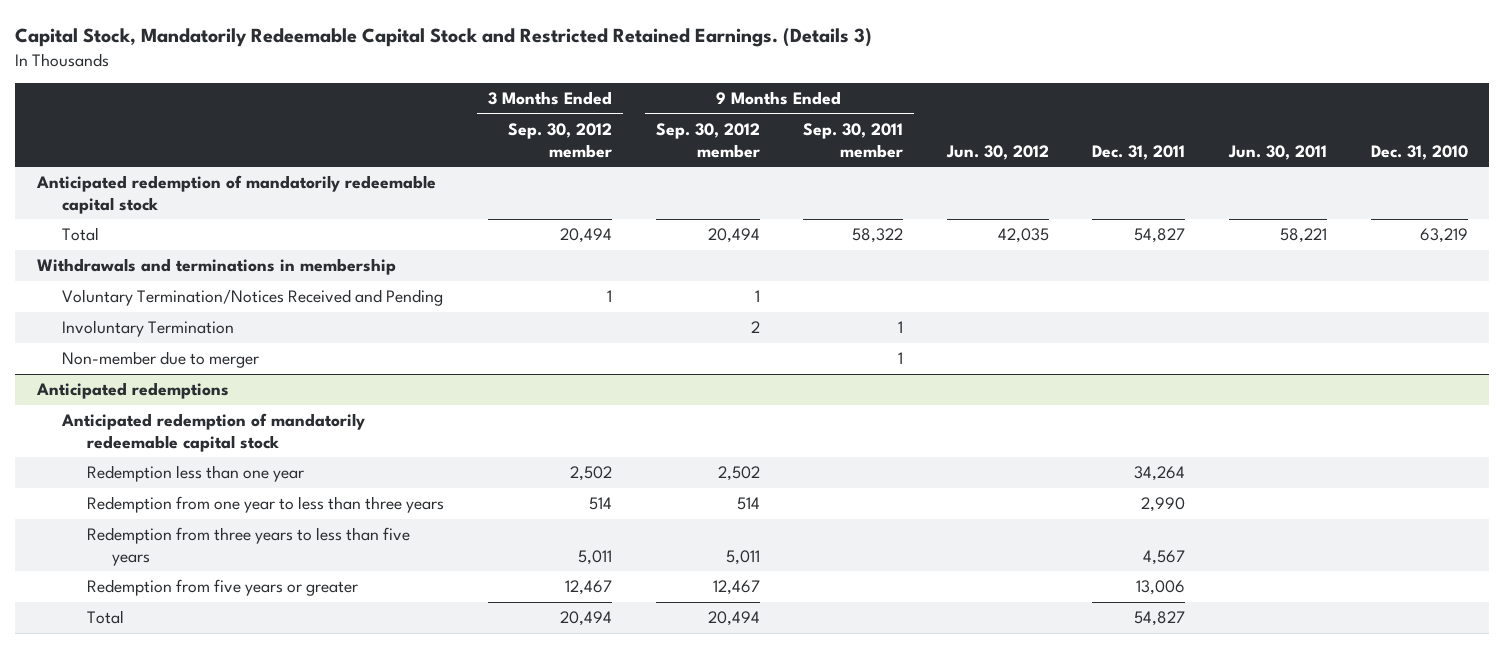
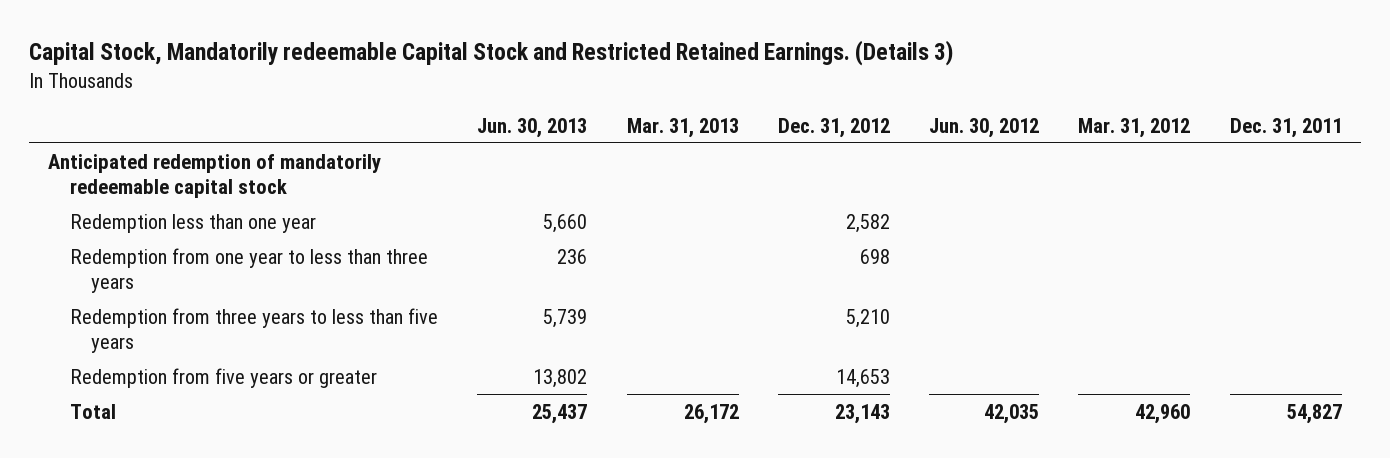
- Capital Stock, Mandatorily Redeemable Capital Stock and Restricted Retained Earnings. (Details 3)
+ Capital Stock, Mandatorily redeemable Capital Stock and Restricted Retained Earnings. (Details 3)
- | 3 Months Ended Sep. 30, 2012 member | 9 Months Ended Sep. 30, 2012 member | 9 Months Ended Sep. 30, 2011 member | Jun. 30, 2012 | Dec. 31, 2011 | Jun. 30, 2011 | Dec. 31, 2010
+ | Jun. 30, 2013 | Mar. 31, 2013 | Dec. 31, 2012 | Jun. 30, 2012 | Mar. 31, 2012 | Dec. 31, 2011
+ Redemption less than one year | 5,660 | | 2,582 | | |
+ Redemption from one year to less than three years | 236 | | 698 | | |
+ Redemption from three years to less than five years | 5,739 | | 5,210 | | |
+ Redemption from five years or greater | 13,802 | | 14,653 | | |
- Withdrawals and terminations in membership
- Voluntary Termination/Notices Received and Pending | 1 | 1 | | | | |
- Involuntary Termination | | 2 | 1 | | | |
- Non-member due to merger | | | 1 | | | |
- Anticipated redemptions
- Anticipated redemption of mandatorily redeemable capital stock
- Redemption less than one year | 2,502 | 2,502 | | | 34,264 | |
- Redemption from one year to less than three years | 514 | 514 | | | 2,990 | |
- Redemption from three years to less than five years | 5,011 | 5,011 | | | 4,567 | |
- Redemption from five years or greater | 12,467 | 12,467 | | | 13,006 | |
- Total | 20,494 | 20,494 | | | 54,827 | |

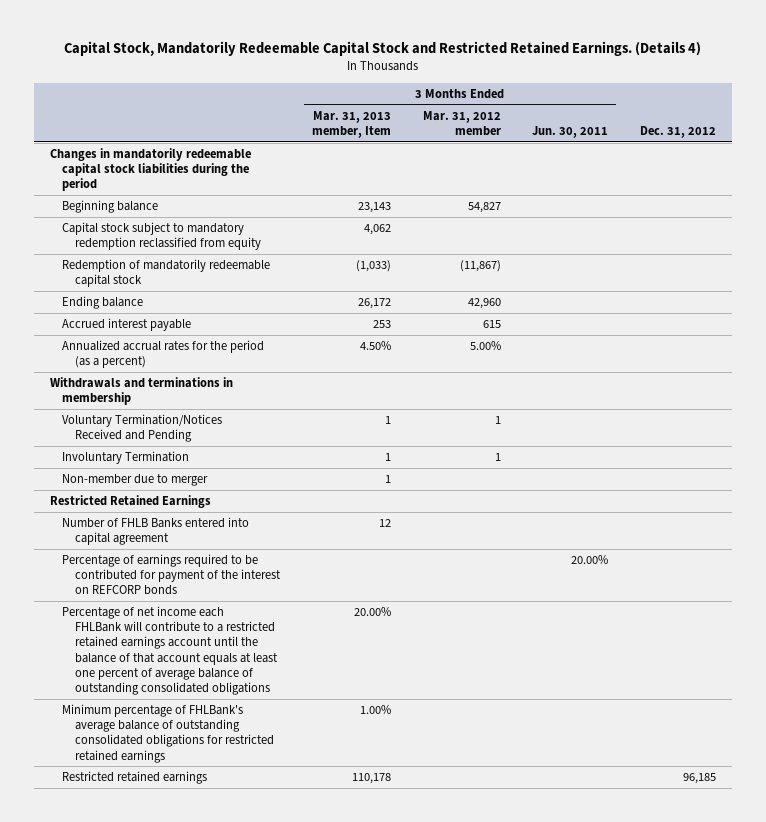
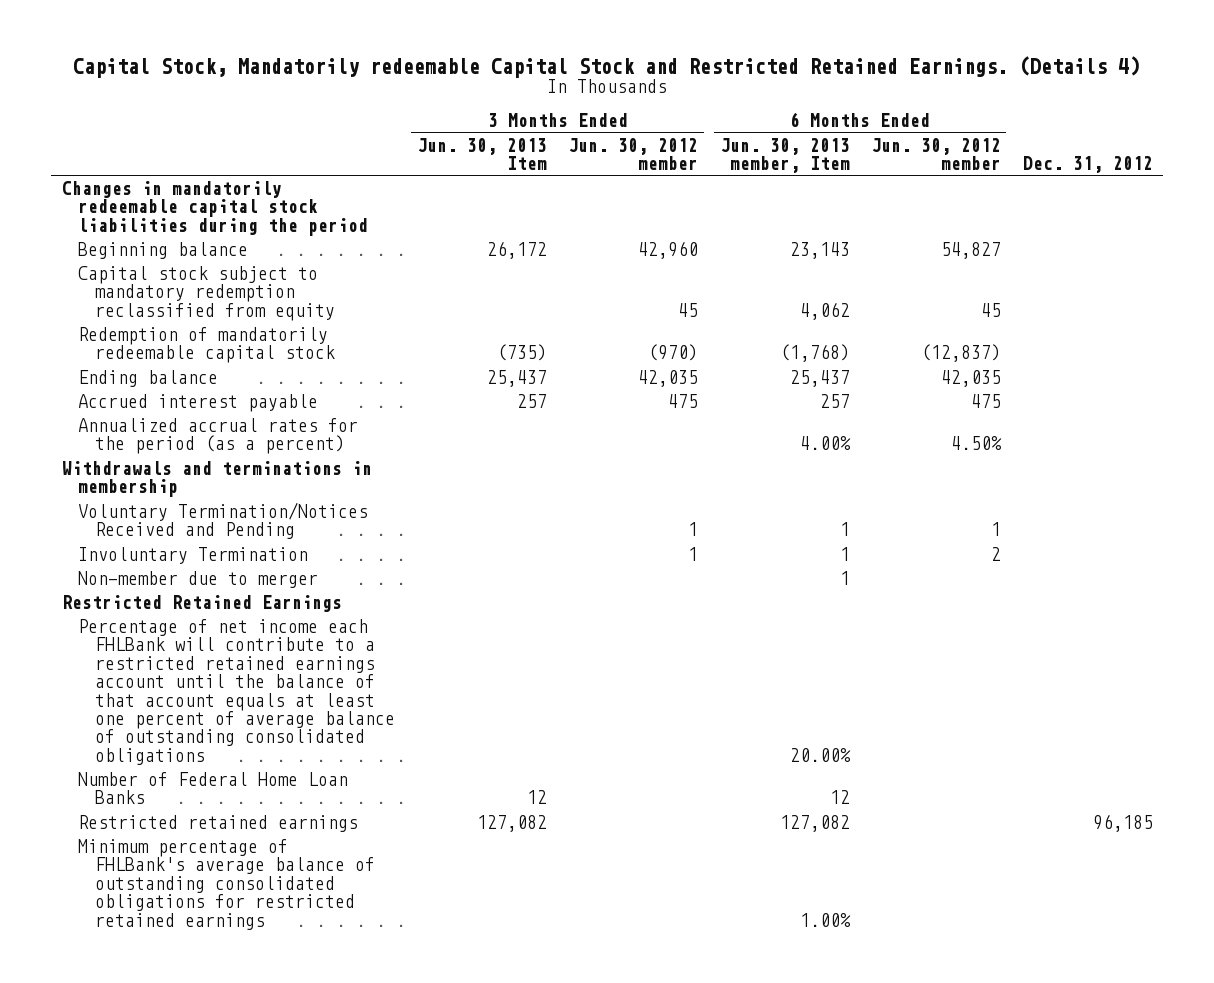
- Capital Stock, Mandatorily Redeemable Capital Stock and Restricted Retained Earnings. (Details 4)
+ Capital Stock, Mandatorily redeemable Capital Stock and Restricted Retained Earnings. (Details 4)
- | 3 Months Ended Mar. 31, 2013 member, Item | 3 Months Ended Mar. 31, 2012 member | 3 Months Ended Jun. 30, 2011 | Dec. 31, 2012
+ | 3 Months Ended Jun. 30, 2013 Item | 3 Months Ended Jun. 30, 2012 member | 6 Months Ended Jun. 30, 2013 member, Item | 6 Months Ended Jun. 30, 2012 member | Dec. 31, 2012
- Number of FHLB Banks entered into capital agreement | 12 | | |
- Percentage of earnings required to be contributed for payment of the interest on REFCORP bonds | | | 20.00% |
+ Number of Federal Home Loan Banks | 12 | | 12 | |
moved down: Minimum percentage of FHLBank's average balance of outstanding consolidated obligations for restricted retained earnings | | | 1.00% | |

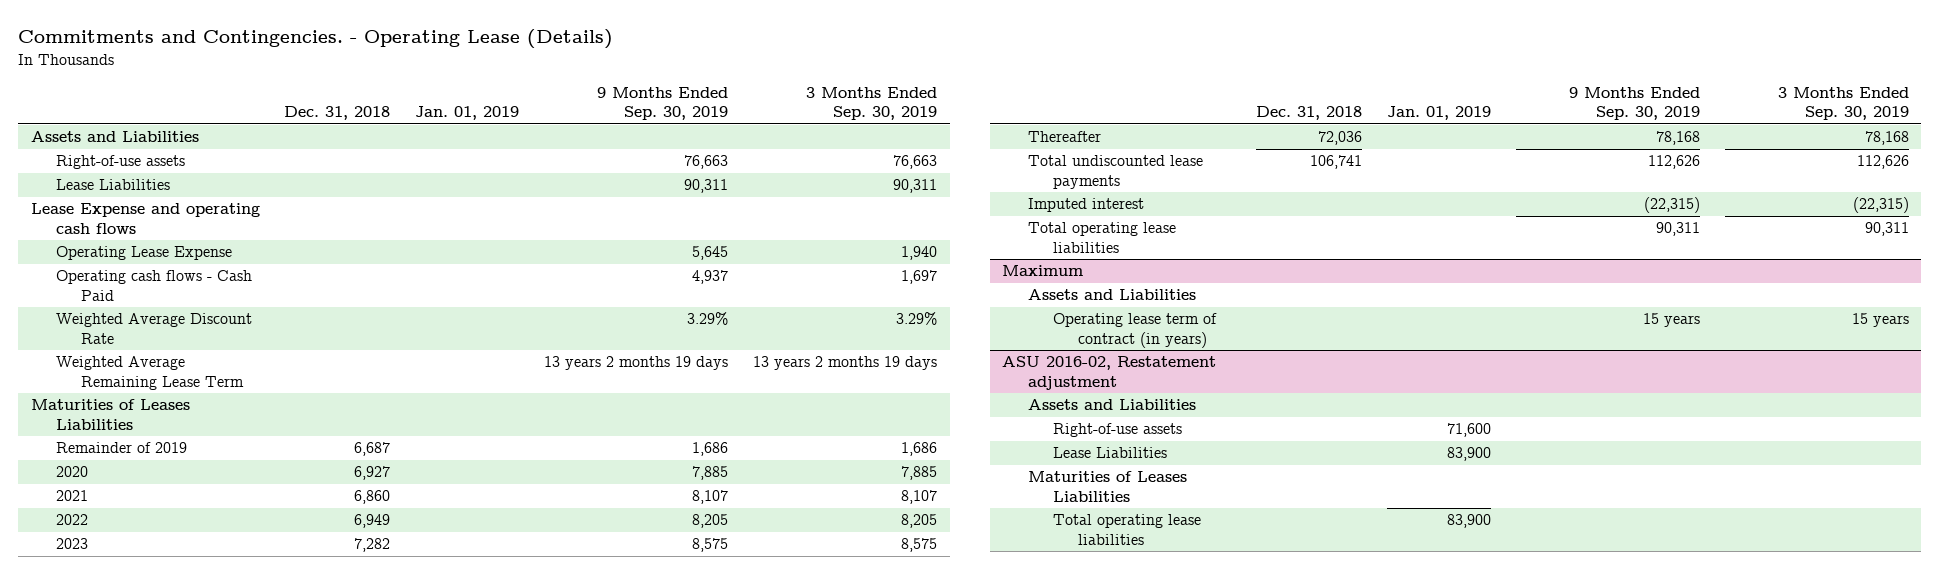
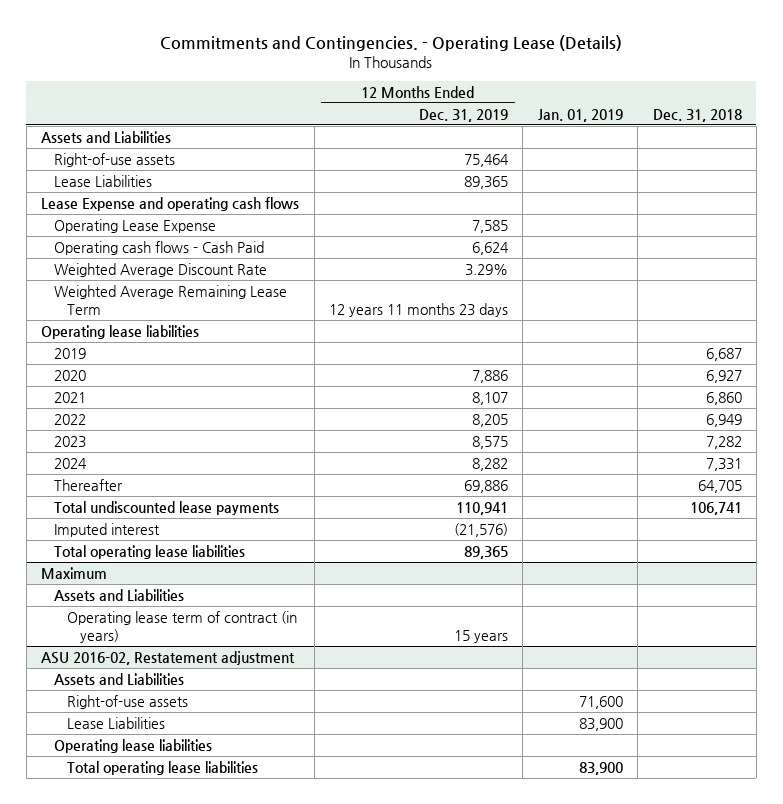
- | Dec. 31, 2018 | Jan. 01, 2019 | 9 Months Ended Sep. 30, 2019 | 3 Months Ended Sep. 30, 2019
+ | 12 Months Ended Dec. 31, 2019 | Jan. 01, 2019 | Dec. 31, 2018
- Maturities of Leases Liabilities
- Remainder of 2019 | 6,687 | | 1,686 | 1,686
+ Operating lease liabilities
+ 2019 | | | 6,687
- Thereafter | 72,036 | | 78,168 | 78,168
+ 2024 | 8,282 | | 7,331
+ Thereafter | 69,886 | | 64,705
@ ASU 2016-02, Restatement adjustment
- Maturities of Leases Liabilities
+ Operating lease liabilities

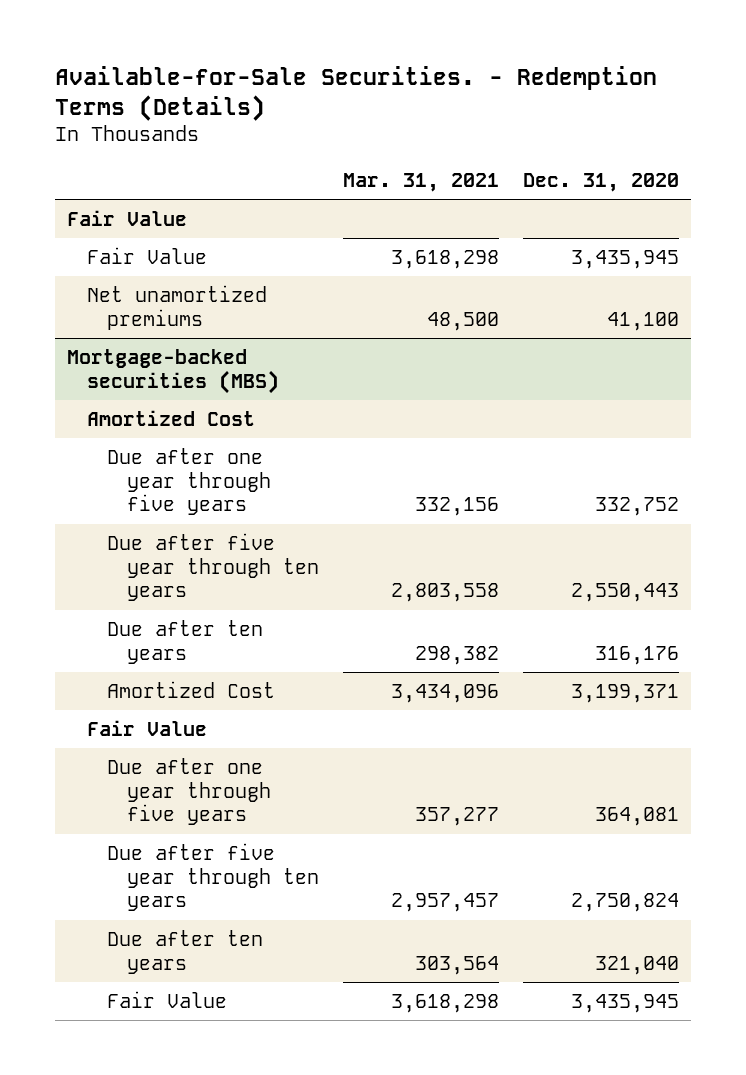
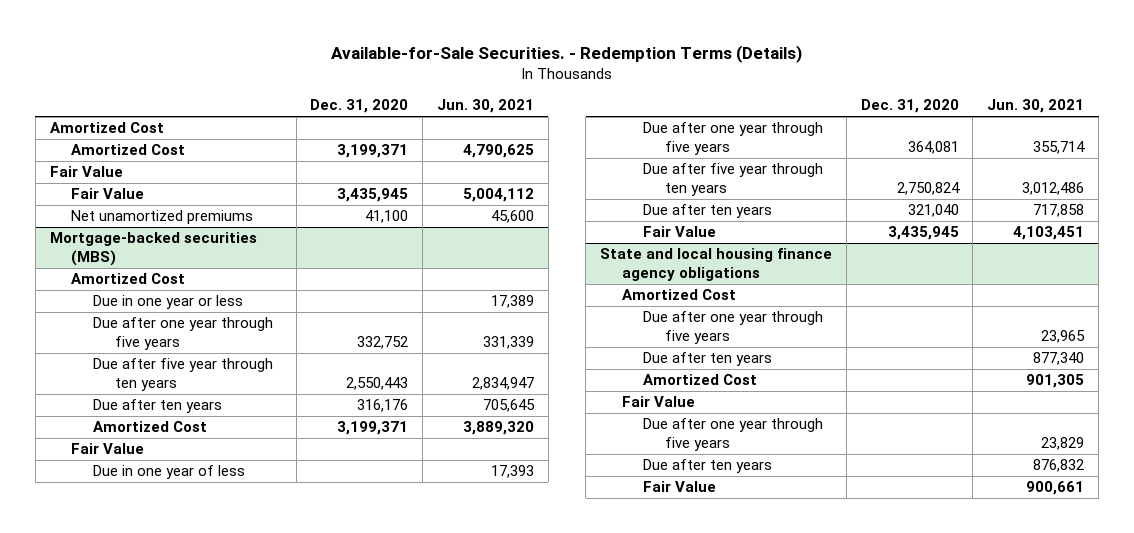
- | Mar. 31, 2021 | Dec. 31, 2020
+ | Dec. 31, 2020 | Jun. 30, 2021
+ Amortized Cost
+ Amortized Cost | 3,199,371 | 4,790,625
@ Mortgage-backed securities (MBS)
+ Due in one year or less | | 17,389
+ Due in one year of less | | 17,393
+ State and local housing finance agency obligations
+ Amortized Cost
+ Due after one year through five years | | 23,965
+ Due after ten years | | 877,340
+ Amortized Cost | | 901,305
+ Fair Value
+ Due after one year through five years | | 23,829
+ Due after ten years | | 876,832
+ Fair Value | | 900,661

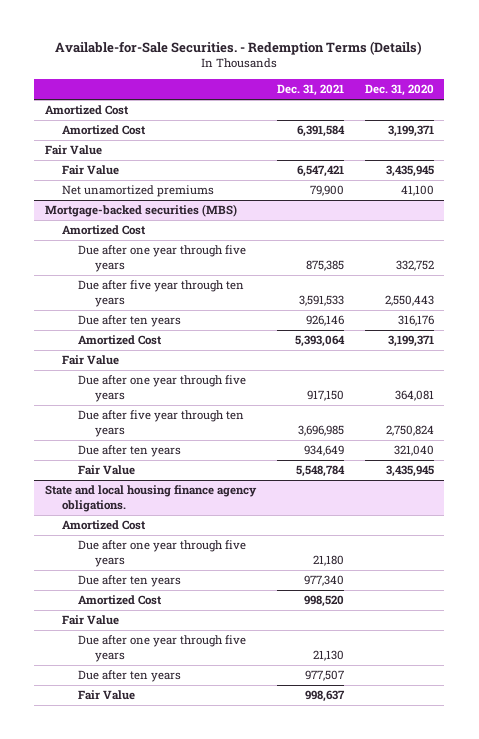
- | Dec. 31, 2020 | Jun. 30, 2021
+ | Dec. 31, 2021 | Dec. 31, 2020
@ Mortgage-backed securities (MBS)
- Due in one year or less | | 17,389
- Due in one year of less | | 17,393
- State and local housing finance agency obligations
+ State and local housing finance agency obligations.

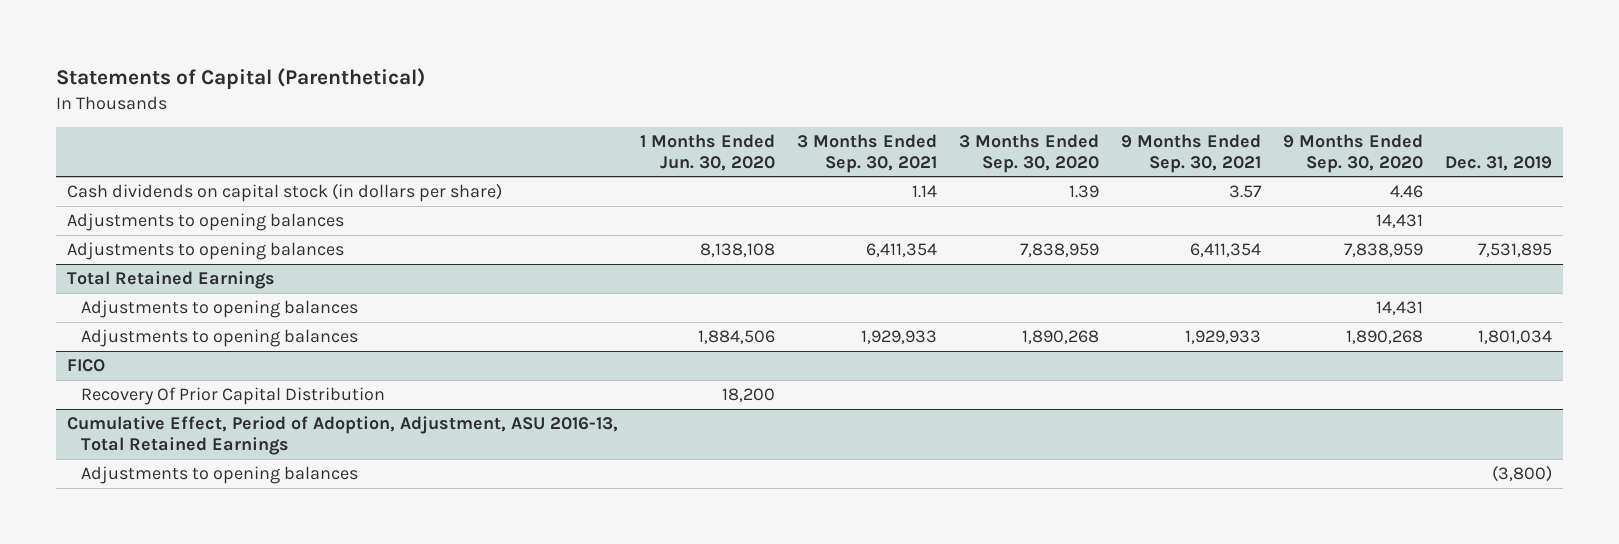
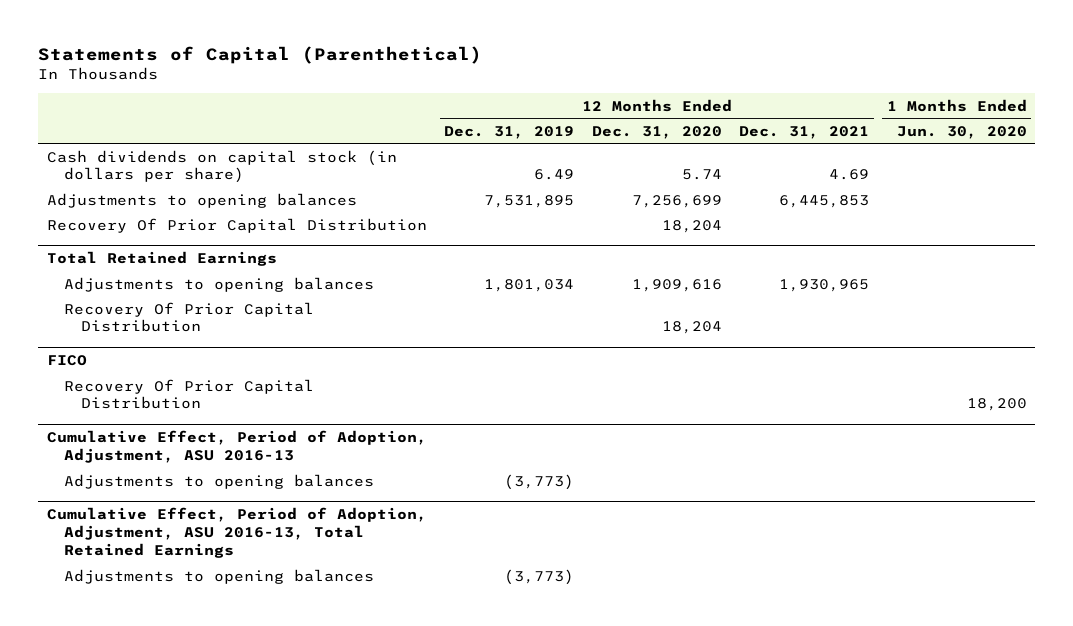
- | 1 Months Ended Jun. 30, 2020 | 3 Months Ended Sep. 30, 2021 | 3 Months Ended Sep. 30, 2020 | 9 Months Ended Sep. 30, 2021 | 9 Months Ended Sep. 30, 2020 | Dec. 31, 2019
+ | 12 Months Ended Dec. 31, 2019 | 12 Months Ended Dec. 31, 2020 | 12 Months Ended Dec. 31, 2021 | 1 Months Ended Jun. 30, 2020
- Adjustments to opening balances | 8,138,108 | 6,411,354 | 7,838,959 | 6,411,354 | 7,838,959 | 7,531,895
+ Recovery Of Prior Capital Distribution | | 18,204 | |
@ Total Retained Earnings
- Adjustments to opening balances | 1,884,506 | 1,929,933 | 1,890,268 | 1,929,933 | 1,890,268 | 1,801,034
+ Recovery Of Prior Capital Distribution | | 18,204 | |
+ Cumulative Effect, Period of Adoption, Adjustment, ASU 2016-13
+ Adjustments to opening balances | (3,773) | | |

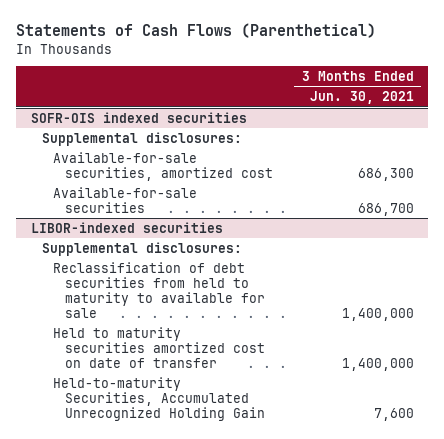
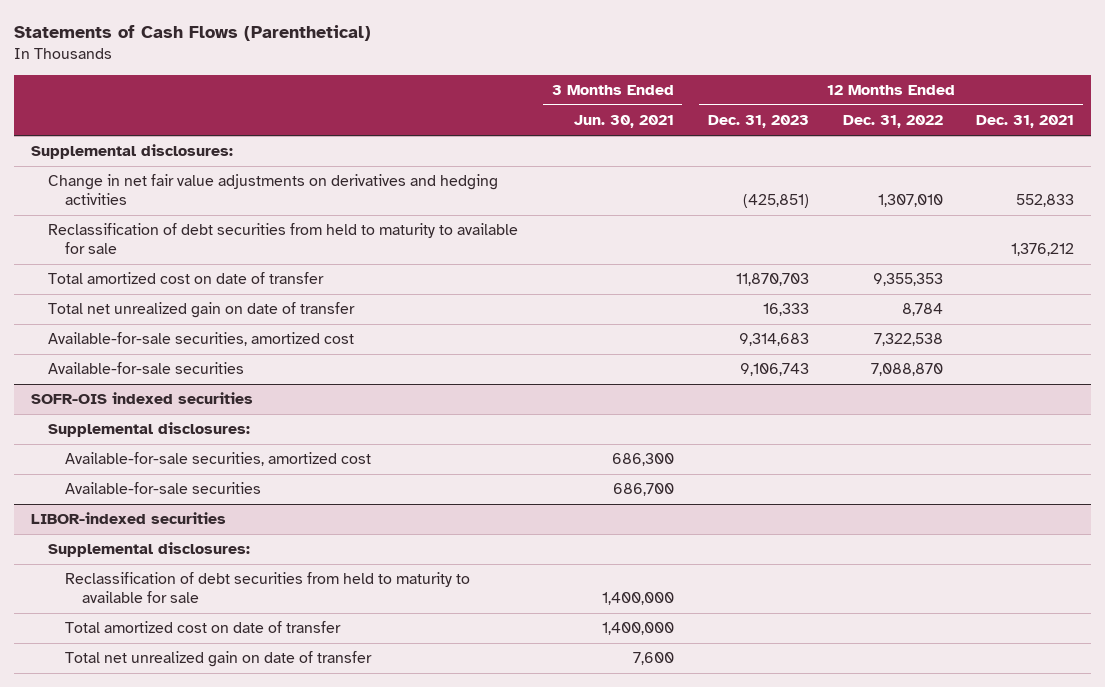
- | 3 Months Ended Jun. 30, 2021
+ | 3 Months Ended Jun. 30, 2021 | 12 Months Ended Dec. 31, 2023 | 12 Months Ended Dec. 31, 2022 | 12 Months Ended Dec. 31, 2021
+ Supplemental disclosures:
+ Change in net fair value adjustments on derivatives and hedging activities | | (425,851) | 1,307,010 | 552,833
+ Reclassification of debt securities from held to maturity to available for sale | | | | 1,376,212
+ Total amortized cost on date of transfer | | 11,870,703 | 9,355,353 |
+ Total net unrealized gain on date of transfer | | 16,333 | 8,784 |
+ Available-for-sale securities, amortized cost | | 9,314,683 | 7,322,538 |
+ Available-for-sale securities | | 9,106,743 | 7,088,870 |
@ LIBOR-indexed securities
- Held to maturity securities amortized cost on date of transfer | 1,400,000
- Held-to-maturity Securities, Accumulated Unrecognized Holding Gain | 7,600
+ Total amortized cost on date of transfer | 1,400,000 | | |
+ Total net unrealized gain on date of transfer | 7,600 | | |

